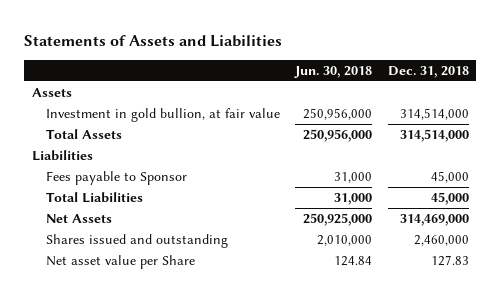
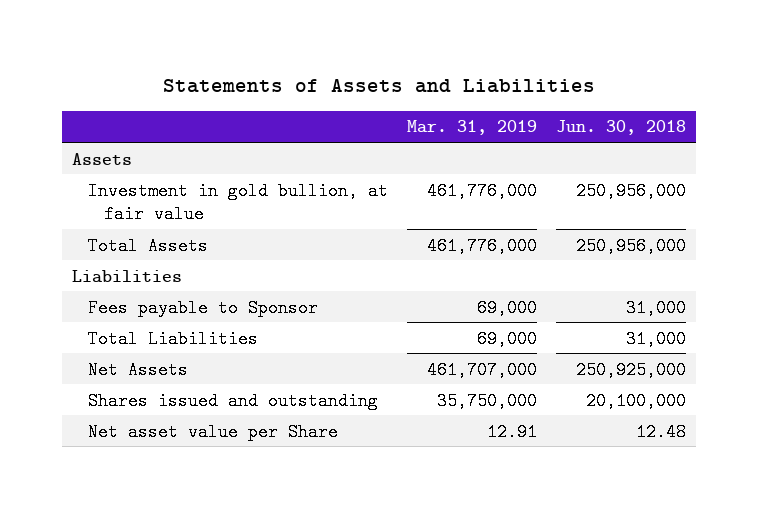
- | Jun. 30, 2018 | Dec. 31, 2018
+ | Mar. 31, 2019 | Jun. 30, 2018
- Shares issued and outstanding | 2,010,000 | 2,460,000
- Net asset value per Share | 124.84 | 127.83
+ Shares issued and outstanding | 35,750,000 | 20,100,000
+ Net asset value per Share | 12.91 | 12.48

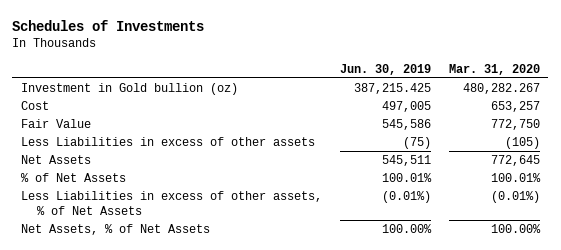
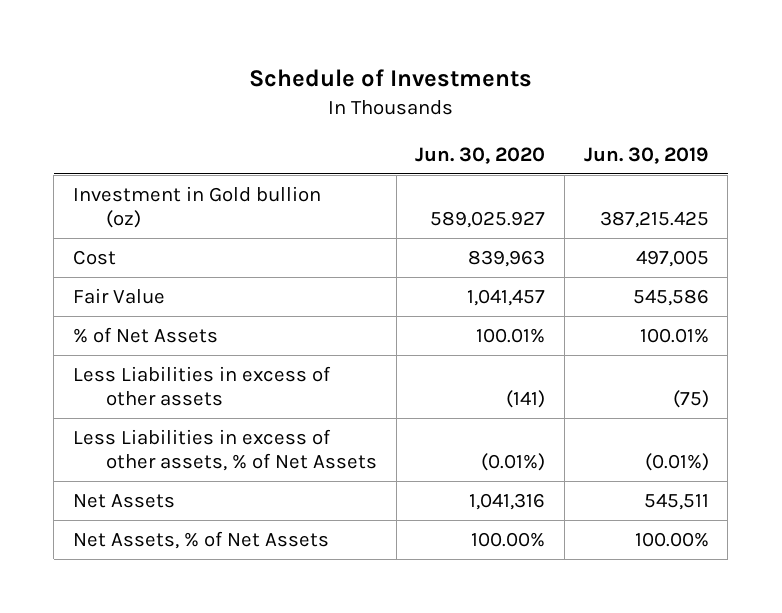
- Schedules of Investments
+ Schedule of Investments
- | Jun. 30, 2019 | Mar. 31, 2020
+ | Jun. 30, 2020 | Jun. 30, 2019
moved down: Less Liabilities in excess of other assets | (141) | (75)
moved down: Net Assets | 1,041,316 | 545,511

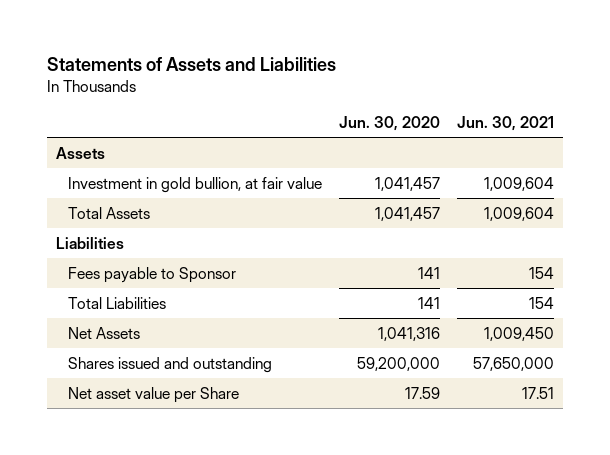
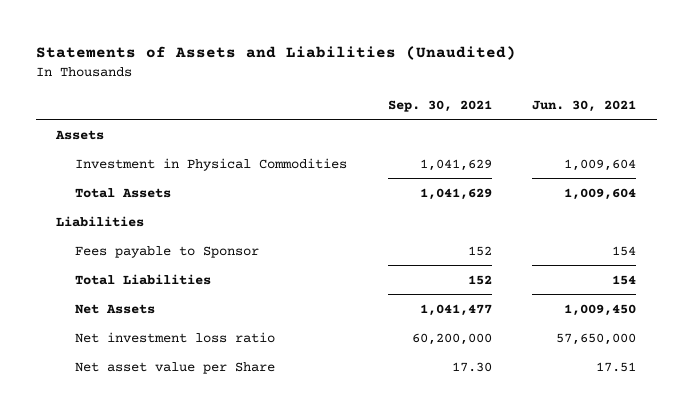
- Statements of Assets and Liabilities
+ Statements of Assets and Liabilities (Unaudited)
- | Jun. 30, 2020 | Jun. 30, 2021
+ | Sep. 30, 2021 | Jun. 30, 2021
- Investment in gold bullion, at fair value | 1,041,457 | 1,009,604
+ Investment in Physical Commodities | 1,041,629 | 1,009,604
- Shares issued and outstanding | 59,200,000 | 57,650,000
+ Net investment loss ratio | 60,200,000 | 57,650,000

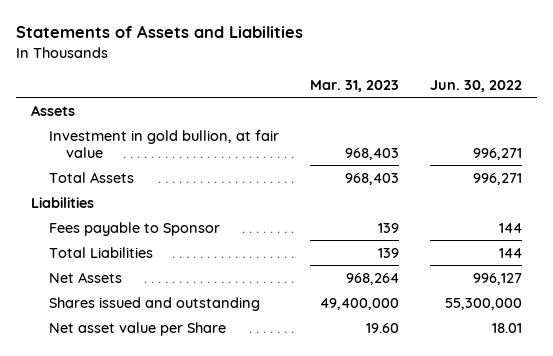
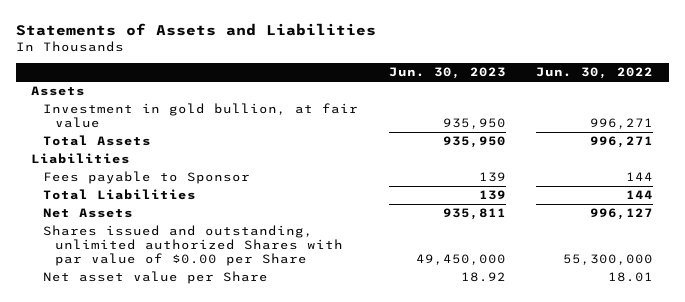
- | Mar. 31, 2023 | Jun. 30, 2022
+ | Jun. 30, 2023 | Jun. 30, 2022
- Shares issued and outstanding | 49,400,000 | 55,300,000
+ Shares issued and outstanding, unlimited authorized Shares with par value of $0.00 per Share | 49,450,000 | 55,300,000

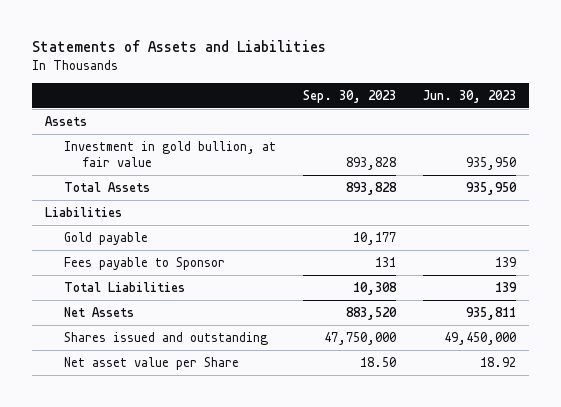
- | Jun. 30, 2023 | Jun. 30, 2022
+ | Sep. 30, 2023 | Jun. 30, 2023
+ Gold payable | 10,177 |
- Shares issued and outstanding, unlimited authorized Shares with par value of $0.00 per Share | 49,450,000 | 55,300,000
+ Shares issued and outstanding | 47,750,000 | 49,450,000

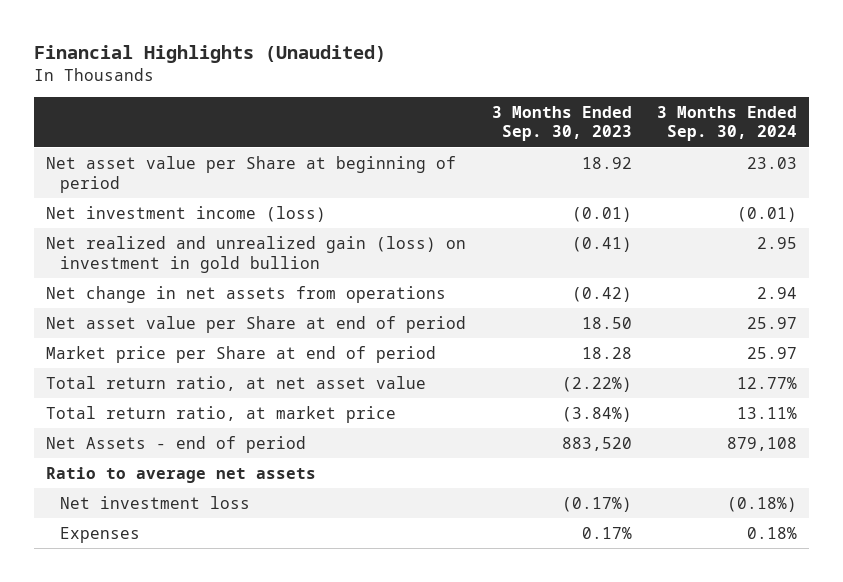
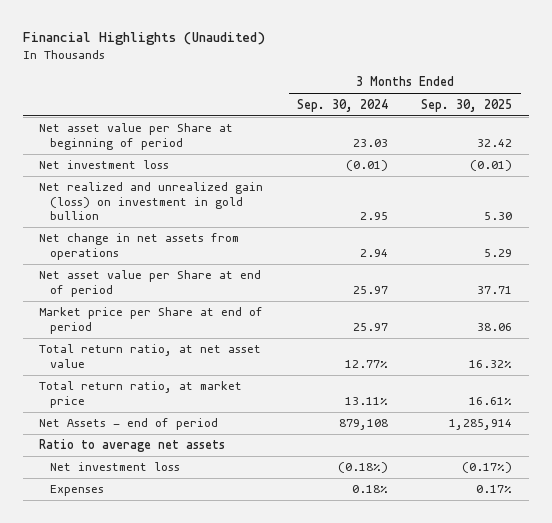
- | 3 Months Ended Sep. 30, 2023 | 3 Months Ended Sep. 30, 2024
+ | 3 Months Ended Sep. 30, 2024 | 3 Months Ended Sep. 30, 2025
- Net investment income (loss) | (0.01) | (0.01)
+ Net investment loss | (0.01) | (0.01)

